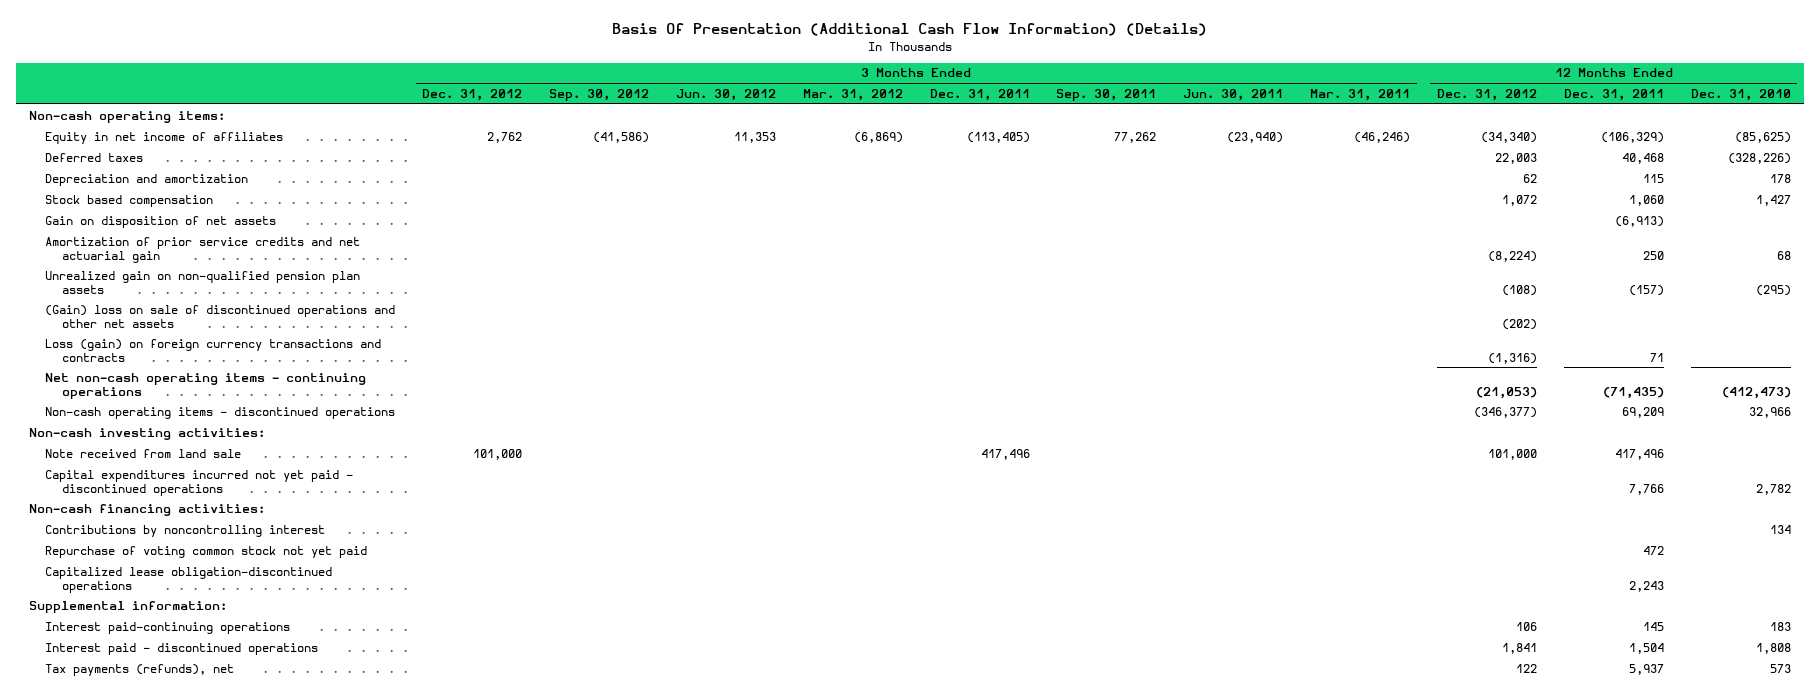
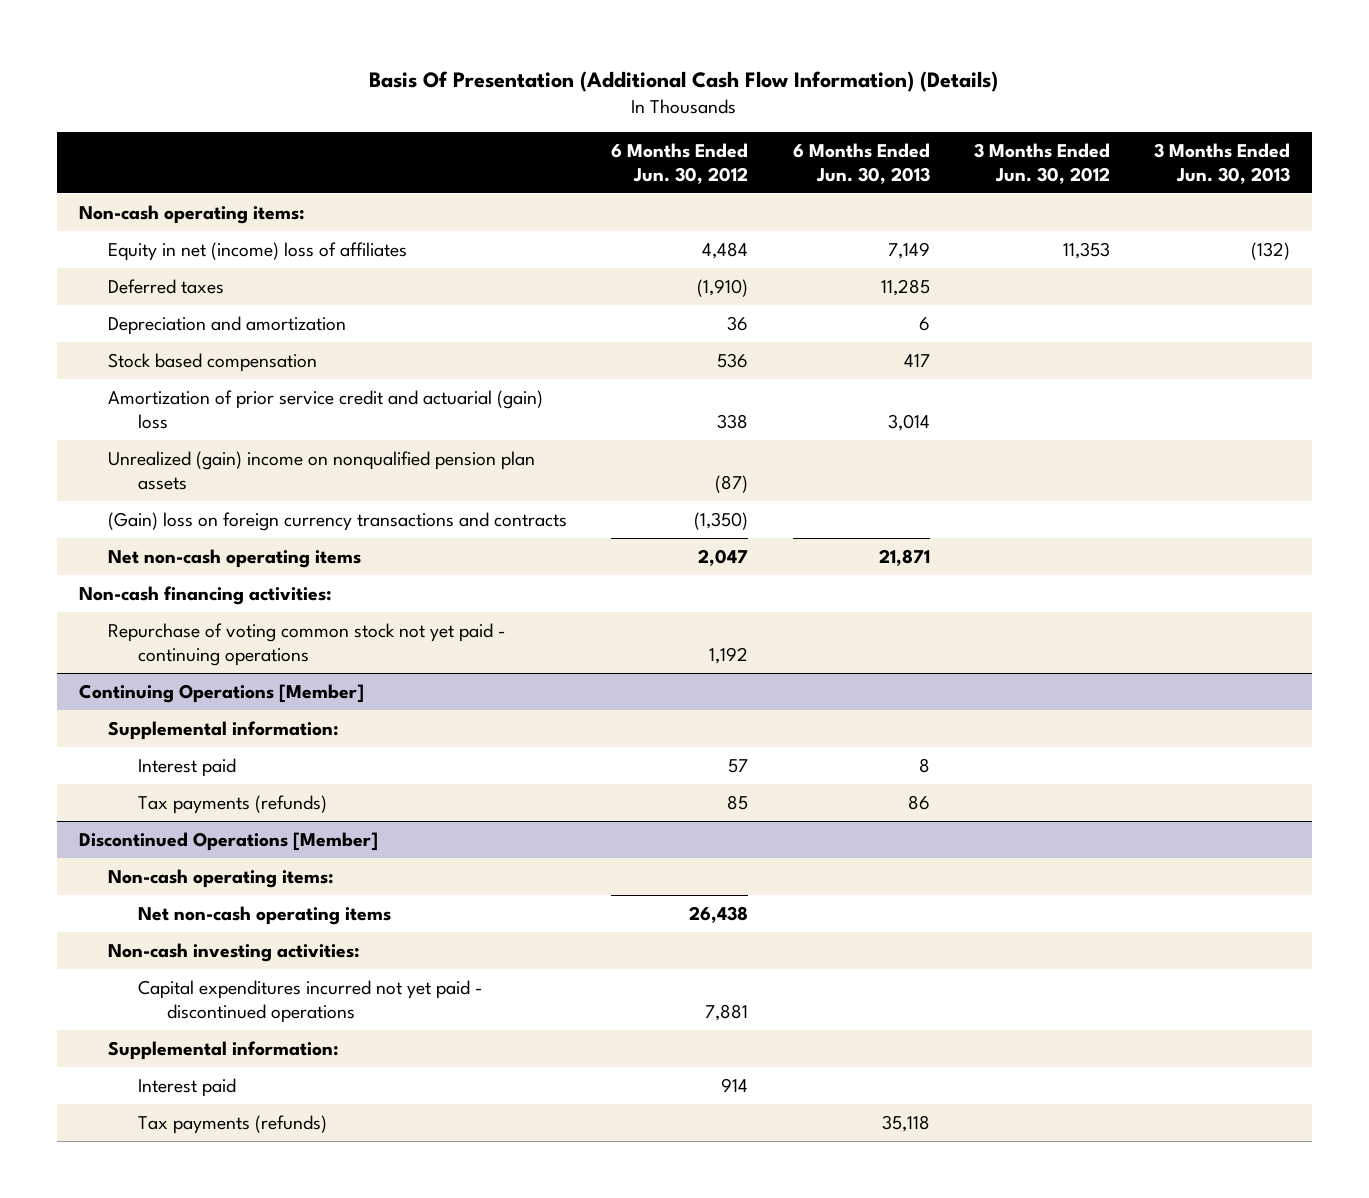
- | 3 Months Ended Dec. 31, 2012 | 3 Months Ended Sep. 30, 2012 | 3 Months Ended Jun. 30, 2012 | 3 Months Ended Mar. 31, 2012 | 3 Months Ended Dec. 31, 2011 | 3 Months Ended Sep. 30, 2011 | 3 Months Ended Jun. 30, 2011 | 3 Months Ended Mar. 31, 2011 | 12 Months Ended Dec. 31, 2012 | 12 Months Ended Dec. 31, 2011 | 12 Months Ended Dec. 31, 2010
+ | 6 Months Ended Jun. 30, 2012 | 6 Months Ended Jun. 30, 2013 | 3 Months Ended Jun. 30, 2012 | 3 Months Ended Jun. 30, 2013
- Equity in net income of affiliates | 2,762 | (41,586) | 11,353 | (6,869) | (113,405) | 77,262 | (23,940) | (46,246) | (34,340) | (106,329) | (85,625)
+ Equity in net (income) loss of affiliates | 4,484 | 7,149 | 11,353 | (132)
- Gain on disposition of net assets | | | | | | | | | | (6,913) |
- Amortization of prior service credits and net actuarial gain | | | | | | | | | (8,224) | 250 | 68
- Unrealized gain on non-qualified pension plan assets | | | | | | | | | (108) | (157) | (295)
- (Gain) loss on sale of discontinued operations and other net assets | | | | | | | | | (202) | |
- Loss (gain) on foreign currency transactions and contracts | | | | | | | | | (1,316) | 71 |
- Net non-cash operating items - continuing operations | | | | | | | | | (21,053) | (71,435) | (412,473)
- Non-cash operating items - discontinued operations | | | | | | | | | (346,377) | 69,209 | 32,966
- Non-cash investing activities:
- Note received from land sale | 101,000 | | | | 417,496 | | | | 101,000 | 417,496 |
- Capital expenditures incurred not yet paid - discontinued operations | | | | | | | | | | 7,766 | 2,782
+ Amortization of prior service credit and actuarial (gain) loss | 338 | 3,014 | |
+ Unrealized (gain) income on nonqualified pension plan assets | (87) | | |
+ (Gain) loss on foreign currency transactions and contracts | (1,350) | | |
+ Net non-cash operating items | 2,047 | 21,871 | |
- Contributions by noncontrolling interest | | | | | | | | | | | 134
- Repurchase of voting common stock not yet paid | | | | | | | | | | 472 |
- Capitalized lease obligation-discontinued operations | | | | | | | | | | 2,243 |
- Supplemental information:
- Interest paid-continuing operations | | | | | | | | | 106 | 145 | 183
- Interest paid - discontinued operations | | | | | | | | | 1,841 | 1,504 | 1,808
- Tax payments (refunds), net | | | | | | | | | 122 | 5,937 | 573
+ Repurchase of voting common stock not yet paid - continuing operations | 1,192 | | |
+ Continuing Operations [Member]
+ Supplemental information:
+ Interest paid | 57 | 8 | |
+ Tax payments (refunds) | 85 | 86 | |
+ Discontinued Operations [Member]
+ Non-cash operating items:
+ Net non-cash operating items | 26,438 | | |
+ Non-cash investing activities:
+ Capital expenditures incurred not yet paid - discontinued operations | 7,881 | | |
+ Supplemental information:
+ Interest paid | 914 | | |
+ Tax payments (refunds) | | 35,118 | |

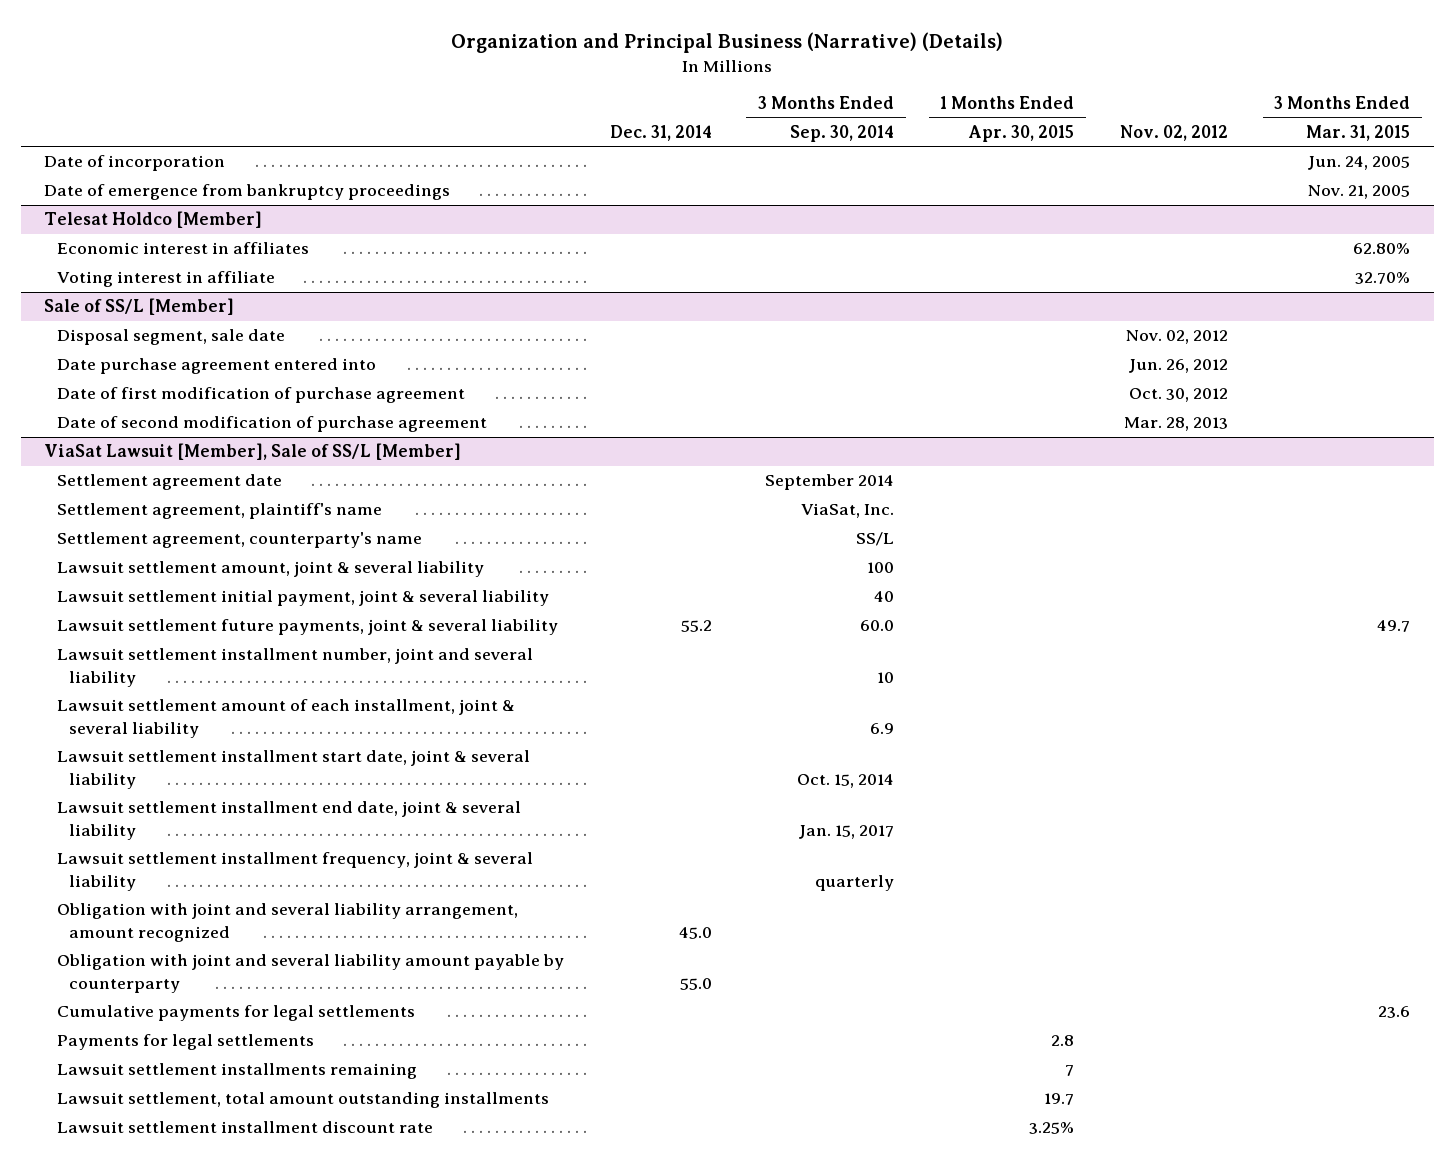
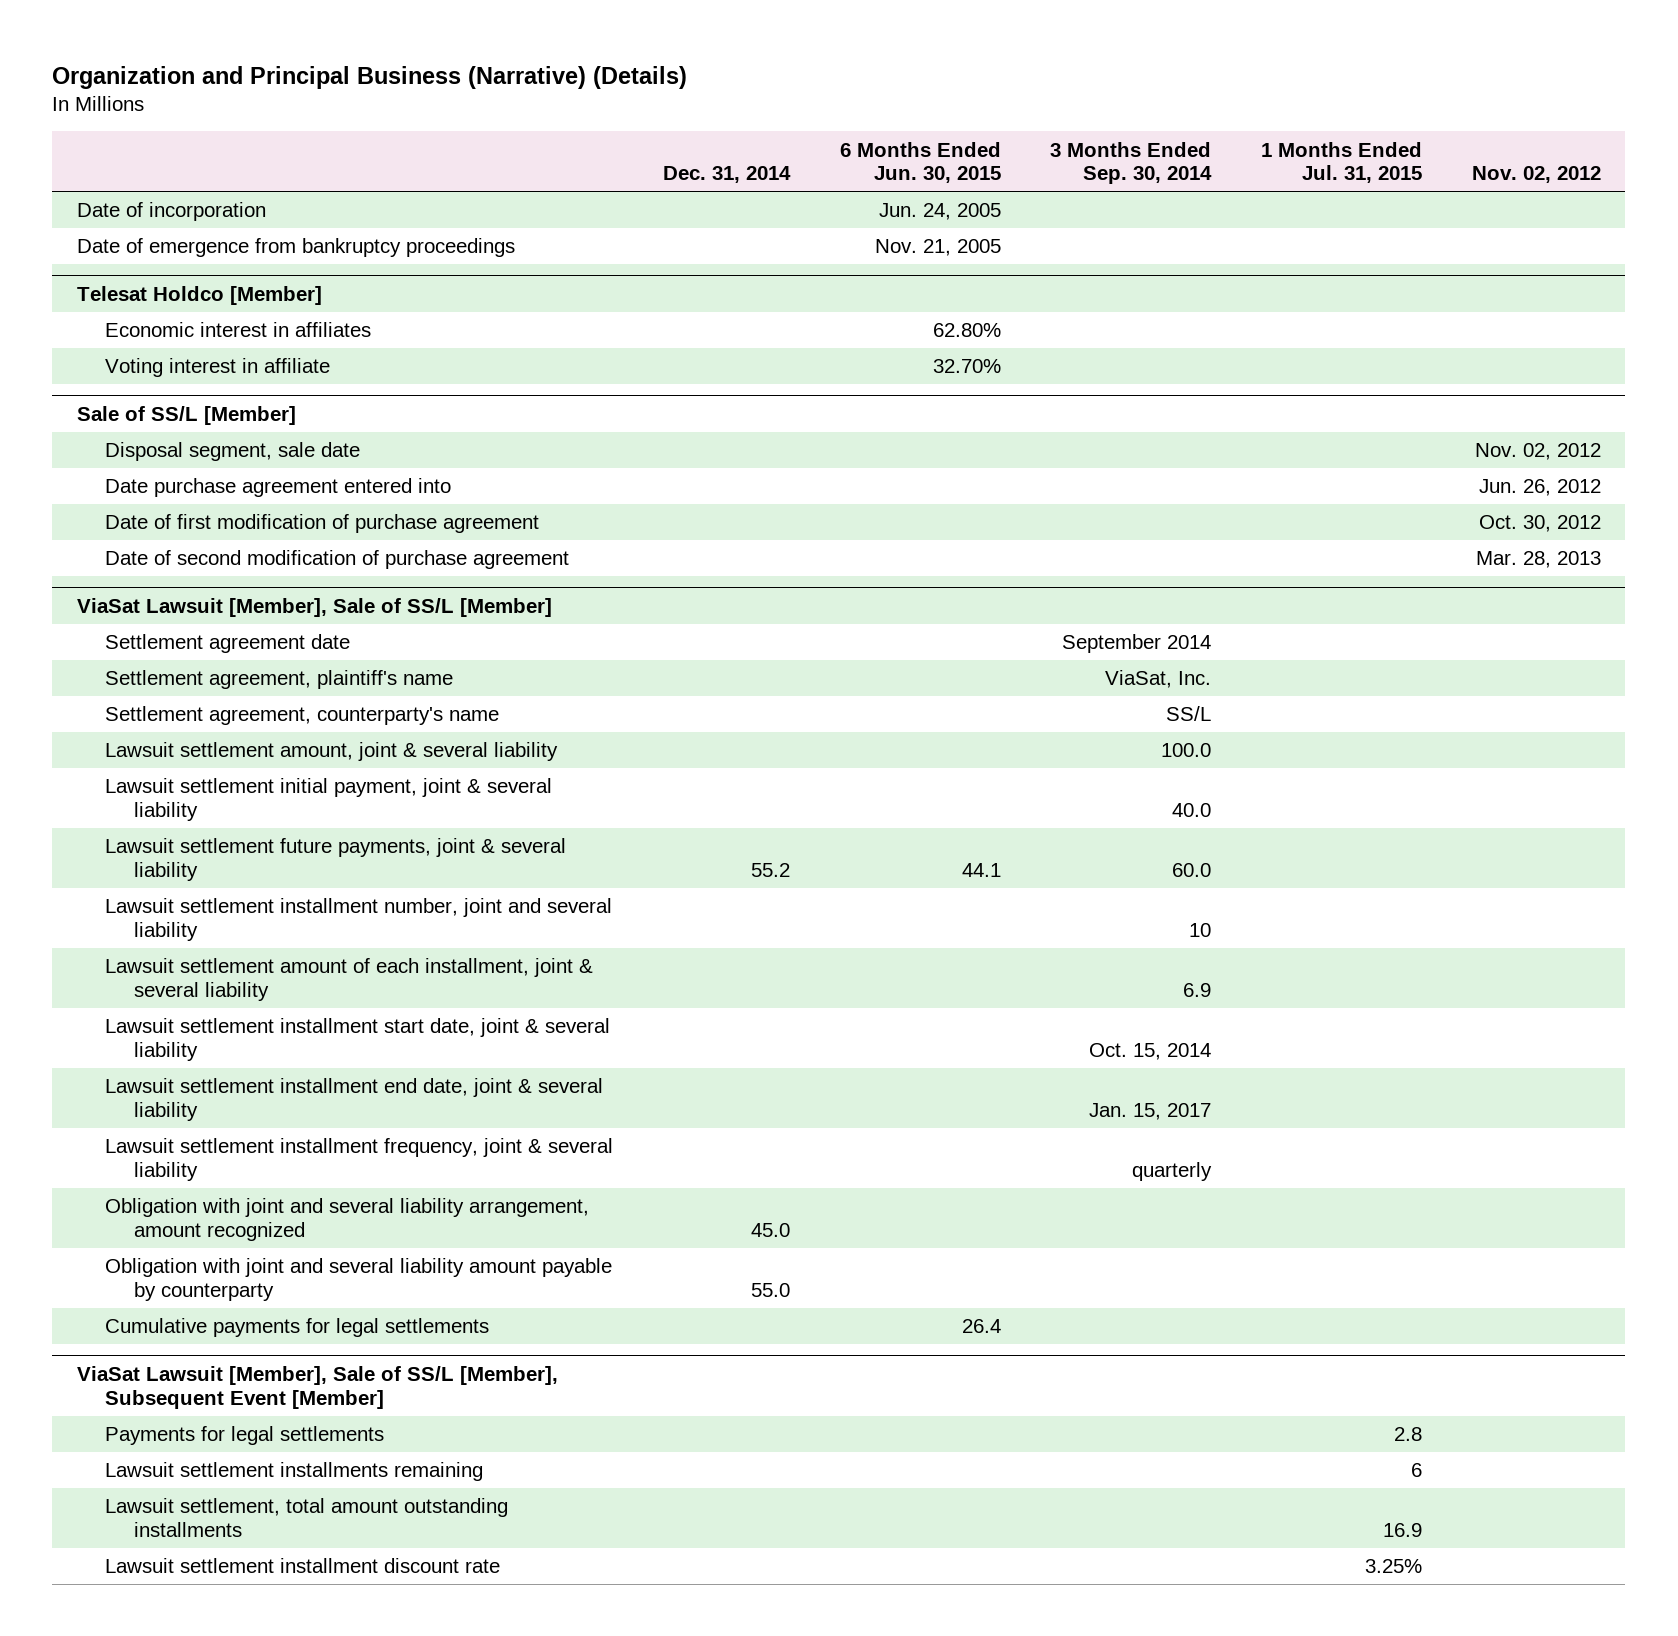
- | Dec. 31, 2014 | 3 Months Ended Sep. 30, 2014 | 1 Months Ended Apr. 30, 2015 | Nov. 02, 2012 | 3 Months Ended Mar. 31, 2015
+ | Dec. 31, 2014 | 6 Months Ended Jun. 30, 2015 | 3 Months Ended Sep. 30, 2014 | 1 Months Ended Jul. 31, 2015 | Nov. 02, 2012
@ ViaSat Lawsuit [Member], Sale of SS/L [Member]
- Lawsuit settlement amount, joint & several liability | | 100 | | |
- Lawsuit settlement initial payment, joint & several liability | | 40 | | |
+ Lawsuit settlement amount, joint & several liability | | | 100.0 | |
+ Lawsuit settlement initial payment, joint & several liability | | | 40.0 | |
- Payments for legal settlements | | | 2.8 | |
- Lawsuit settlement installments remaining | | | 7 | |
- Lawsuit settlement, total amount outstanding installments | | | 19.7 | |
- Lawsuit settlement installment discount rate | | | 3.25% | |
+ ViaSat Lawsuit [Member], Sale of SS/L [Member], Subsequent Event [Member]
+ Payments for legal settlements | | | | 2.8 |
+ Lawsuit settlement installments remaining | | | | 6 |
+ Lawsuit settlement, total amount outstanding installments | | | | 16.9 |
+ Lawsuit settlement installment discount rate | | | | 3.25% |

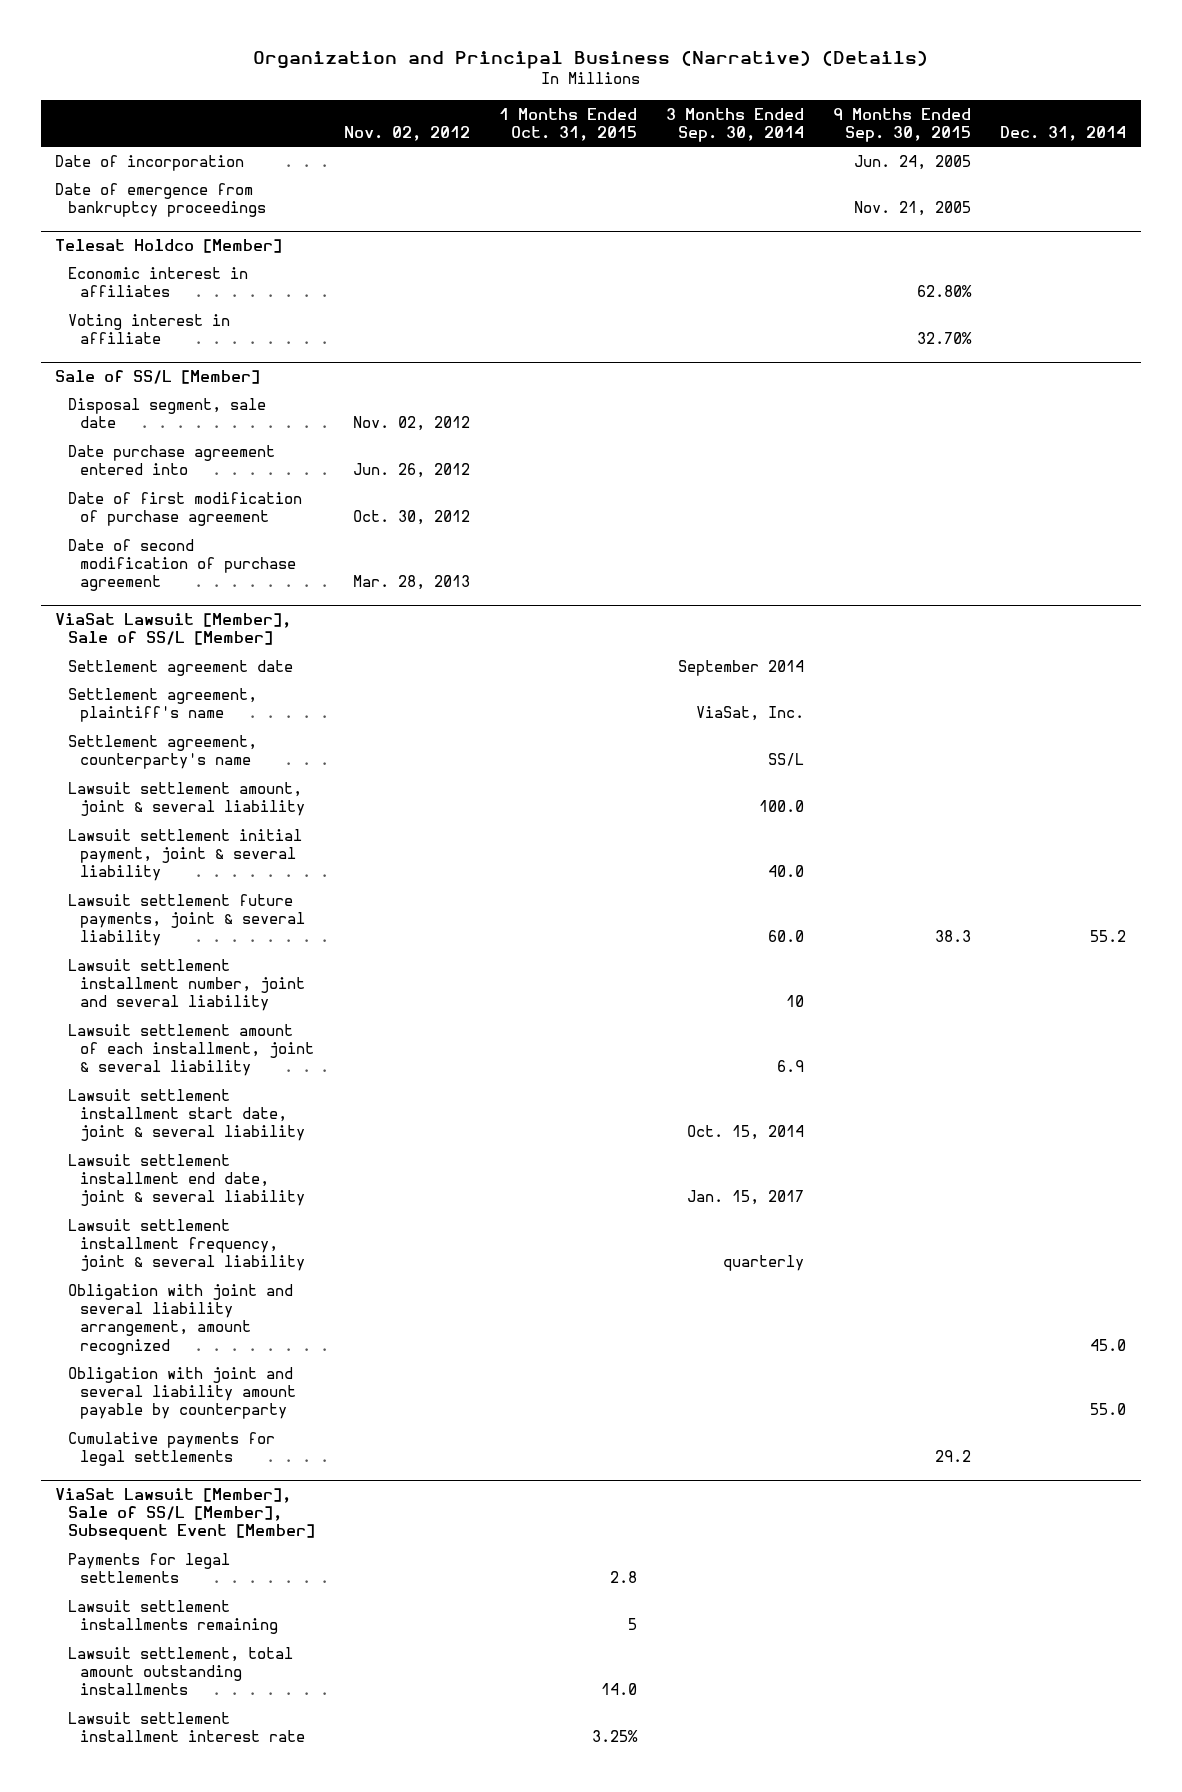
- | Dec. 31, 2014 | 6 Months Ended Jun. 30, 2015 | 3 Months Ended Sep. 30, 2014 | 1 Months Ended Jul. 31, 2015 | Nov. 02, 2012
+ | Nov. 02, 2012 | 1 Months Ended Oct. 31, 2015 | 3 Months Ended Sep. 30, 2014 | 9 Months Ended Sep. 30, 2015 | Dec. 31, 2014
@ ViaSat Lawsuit [Member], Sale of SS/L [Member], Subsequent Event [Member]
- Lawsuit settlement installment discount rate | | | | 3.25% |
+ Lawsuit settlement installment interest rate | | 3.25% | | |

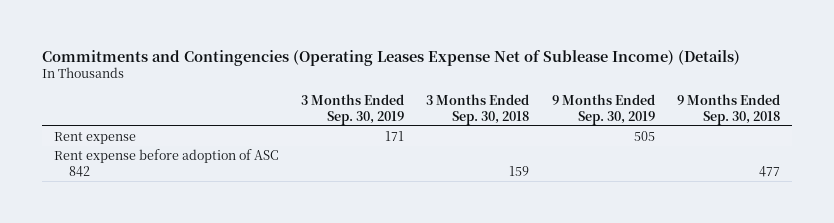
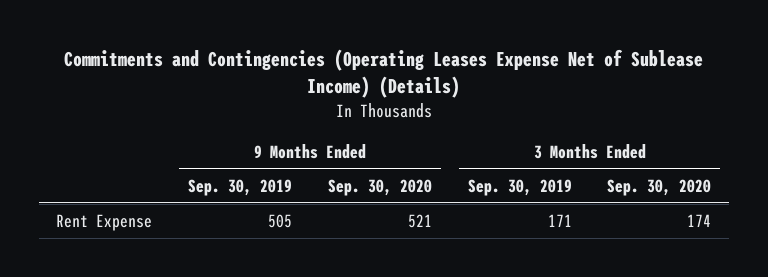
- | 3 Months Ended Sep. 30, 2019 | 3 Months Ended Sep. 30, 2018 | 9 Months Ended Sep. 30, 2019 | 9 Months Ended Sep. 30, 2018
+ | 9 Months Ended Sep. 30, 2019 | 9 Months Ended Sep. 30, 2020 | 3 Months Ended Sep. 30, 2019 | 3 Months Ended Sep. 30, 2020
- Rent expense | 171 | | 505 |
- Rent expense before adoption of ASC 842 | | 159 | | 477
+ Rent Expense | 505 | 521 | 171 | 174

